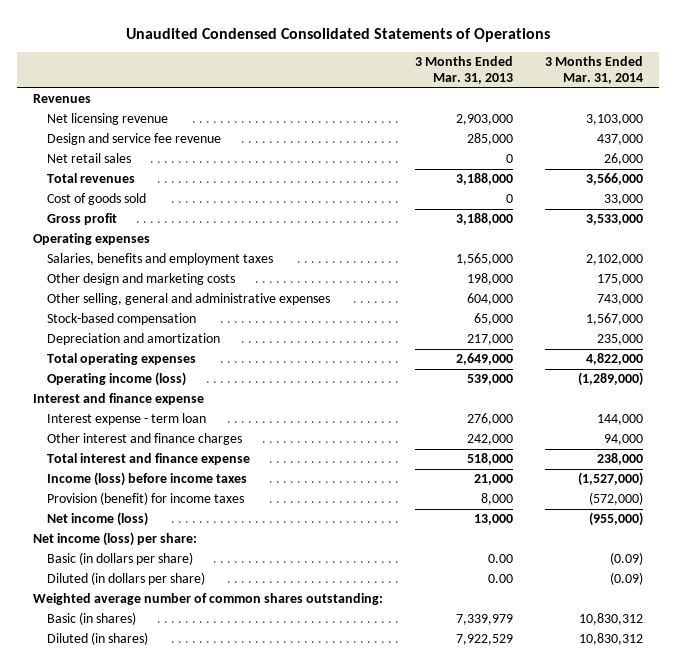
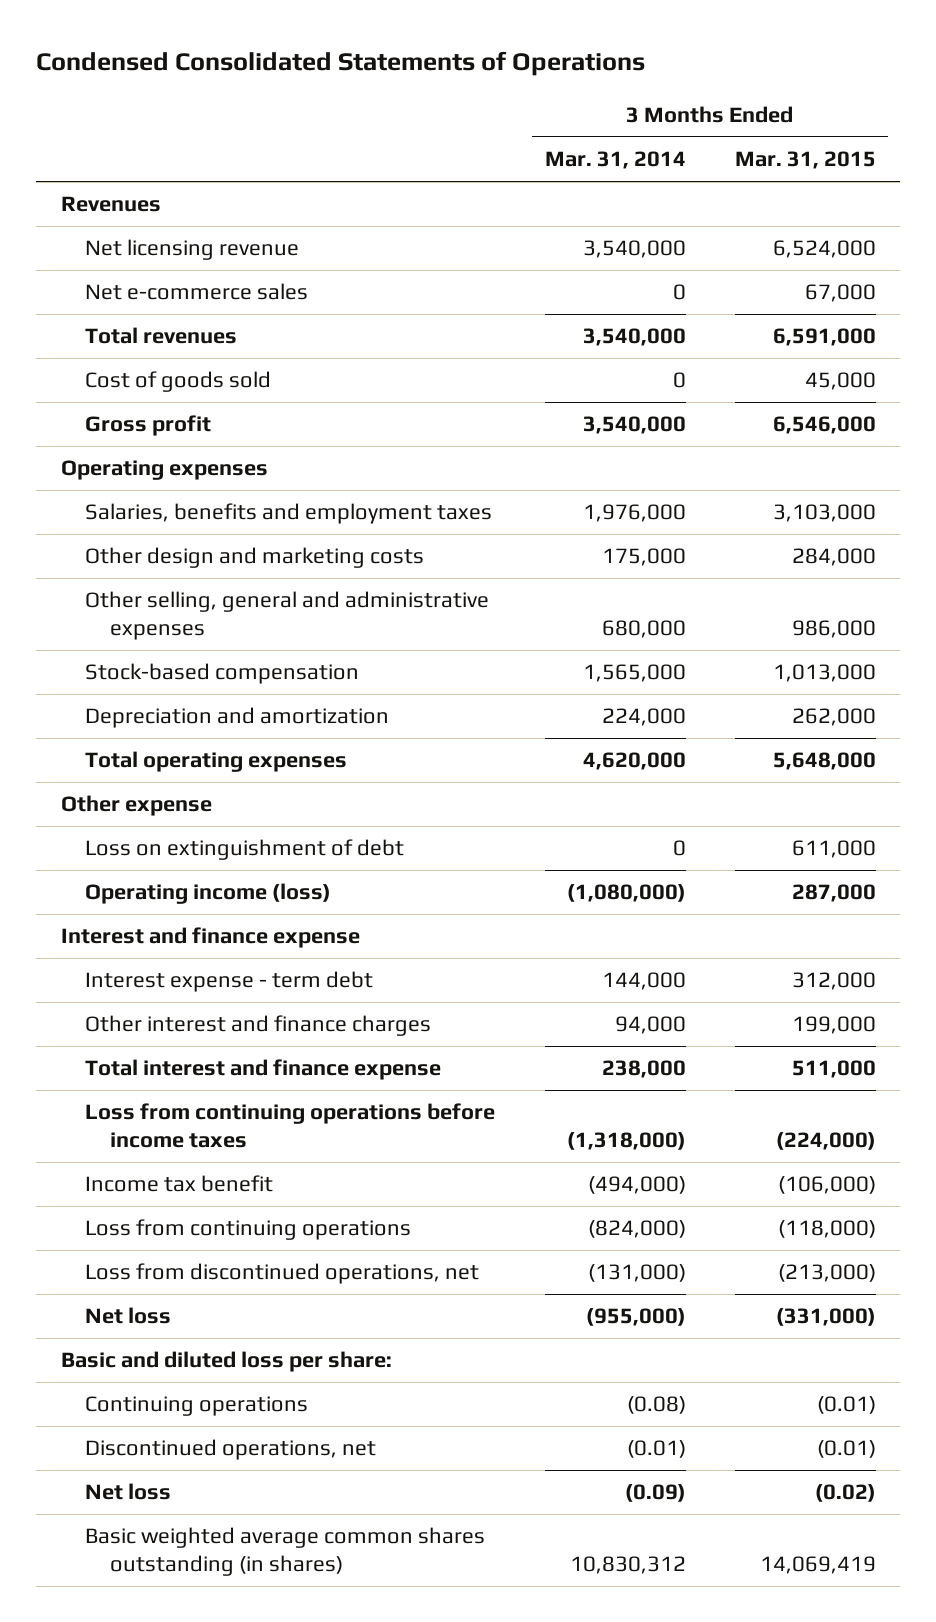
- Unaudited Condensed Consolidated Statements of Operations
+ Condensed Consolidated Statements of Operations
- | 3 Months Ended Mar. 31, 2013 | 3 Months Ended Mar. 31, 2014
+ | 3 Months Ended Mar. 31, 2014 | 3 Months Ended Mar. 31, 2015
- Net licensing revenue | 2,903,000 | 3,103,000
- Design and service fee revenue | 285,000 | 437,000
- Net retail sales | 0 | 26,000
- Total revenues | 3,188,000 | 3,566,000
- Cost of goods sold | 0 | 33,000
- Gross profit | 3,188,000 | 3,533,000
+ Net licensing revenue | 3,540,000 | 6,524,000
+ Net e-commerce sales | 0 | 67,000
+ Total revenues | 3,540,000 | 6,591,000
+ Cost of goods sold | 0 | 45,000
+ Gross profit | 3,540,000 | 6,546,000
- Salaries, benefits and employment taxes | 1,565,000 | 2,102,000
+ Salaries, benefits and employment taxes | 1,976,000 | 3,103,000
- Other selling, general and administrative expenses | 604,000 | 743,000
- Stock-based compensation | 65,000 | 1,567,000
- Depreciation and amortization | 217,000 | 235,000
- Total operating expenses | 2,649,000 | 4,822,000
- Operating income (loss) | 539,000 | (1,289,000)
+ Other selling, general and administrative expenses | 680,000 | 986,000
+ Stock-based compensation | 1,565,000 | 1,013,000
+ Depreciation and amortization | 224,000 | 262,000
+ Total operating expenses | 4,620,000 | 5,648,000
+ Other expense
+ Loss on extinguishment of debt | 0 | 611,000
+ Operating income (loss) | (1,080,000) | 287,000
- Interest expense - term loan | 276,000 | 144,000
+ Interest expense - term debt | 144,000 | 312,000
- Income (loss) before income taxes | 21,000 | (1,527,000)
- Provision (benefit) for income taxes | 8,000 | (572,000)
- Net income (loss) | 13,000 | (955,000)
- Net income (loss) per share:
- Basic (in dollars per share) | 0.00 | (0.09)
- Diluted (in dollars per share) | 0.00 | (0.09)
- Weighted average number of common shares outstanding:
- Basic (in shares) | 7,339,979 | 10,830,312
- Diluted (in shares) | 7,922,529 | 10,830,312
+ Loss from continuing operations before income taxes | (1,318,000) | (224,000)
+ Income tax benefit | (494,000) | (106,000)
+ Loss from continuing operations | (824,000) | (118,000)
+ Loss from discontinued operations, net | (131,000) | (213,000)
+ Net loss | (955,000) | (331,000)
+ Basic and diluted loss per share:
+ Continuing operations | (0.08) | (0.01)
+ Discontinued operations, net | (0.01) | (0.01)
+ Net loss | (0.09) | (0.02)
+ Basic weighted average common shares outstanding (in shares) | 10,830,312 | 14,069,419

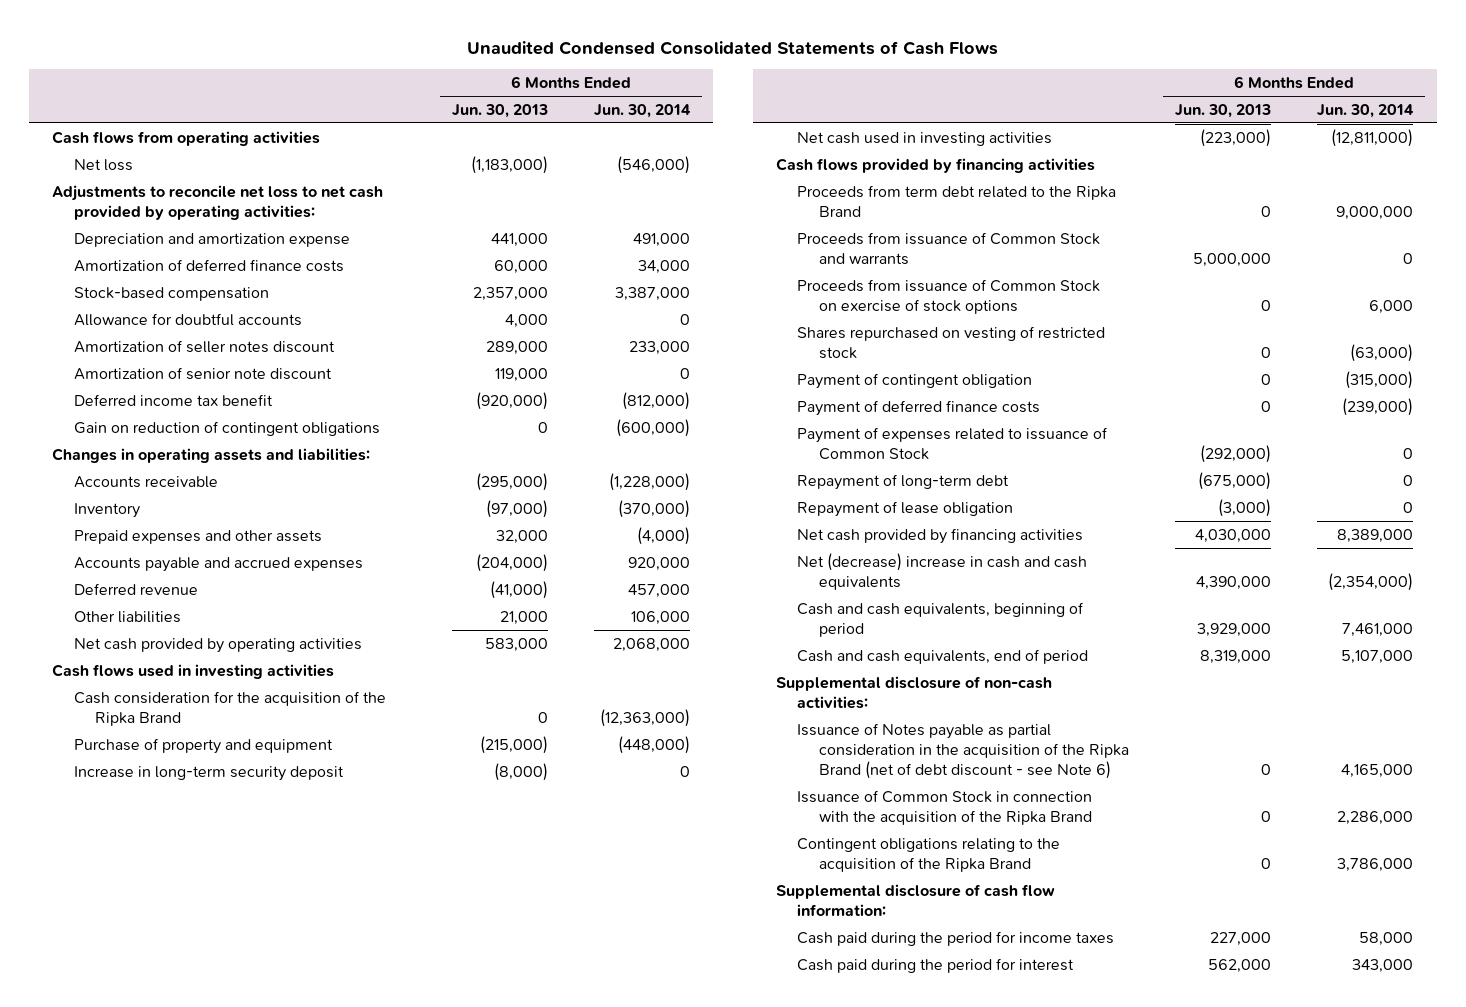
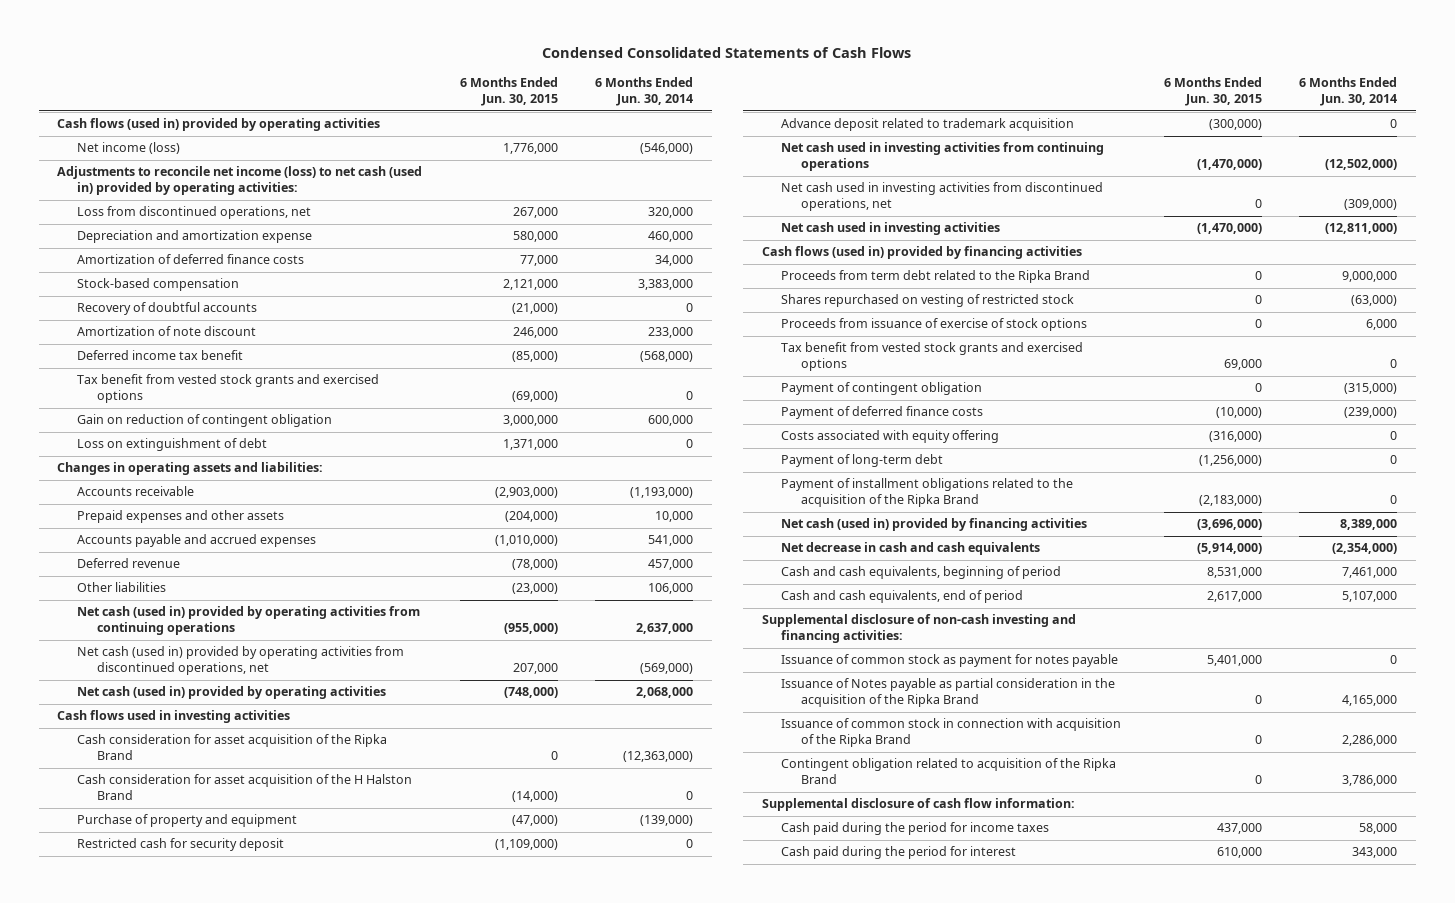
- Unaudited Condensed Consolidated Statements of Cash Flows
+ Condensed Consolidated Statements of Cash Flows
- | 6 Months Ended Jun. 30, 2013 | 6 Months Ended Jun. 30, 2014
+ | 6 Months Ended Jun. 30, 2015 | 6 Months Ended Jun. 30, 2014
- Cash flows from operating activities
- Net loss | (1,183,000) | (546,000)
- Adjustments to reconcile net loss to net cash provided by operating activities:
- Depreciation and amortization expense | 441,000 | 491,000
+ Cash flows (used in) provided by operating activities
+ Net income (loss) | 1,776,000 | (546,000)
+ Adjustments to reconcile net income (loss) to net cash (used in) provided by operating activities:
+ Loss from discontinued operations, net | 267,000 | 320,000
+ Depreciation and amortization expense | 580,000 | 460,000
- Stock-based compensation | 2,357,000 | 3,387,000
- Allowance for doubtful accounts | 4,000 | 0
- Amortization of seller notes discount | 289,000 | 233,000
- Amortization of senior note discount | 119,000 | 0
- Deferred income tax benefit | (920,000) | (812,000)
- Gain on reduction of contingent obligations | 0 | (600,000)
+ Stock-based compensation | 2,121,000 | 3,383,000
+ Recovery of doubtful accounts | (21,000) | 0
+ Amortization of note discount | 246,000 | 233,000
+ Deferred income tax benefit | (85,000) | (568,000)
+ Tax benefit from vested stock grants and exercised options | (69,000) | 0
+ Gain on reduction of contingent obligation | 3,000,000 | 600,000
+ Loss on extinguishment of debt | 1,371,000 | 0
- Accounts receivable | (295,000) | (1,228,000)
- Inventory | (97,000) | (370,000)
- Prepaid expenses and other assets | 32,000 | (4,000)
- Accounts payable and accrued expenses | (204,000) | 920,000
+ Accounts receivable | (2,903,000) | (1,193,000)
+ Prepaid expenses and other assets | (204,000) | 10,000
+ Accounts payable and accrued expenses | (1,010,000) | 541,000
- Net cash provided by operating activities | 583,000 | 2,068,000
+ Net cash (used in) provided by operating activities from continuing operations | (955,000) | 2,637,000
+ Net cash (used in) provided by operating activities from discontinued operations, net | 207,000 | (569,000)
+ Net cash (used in) provided by operating activities | (748,000) | 2,068,000
- Cash consideration for the acquisition of the Ripka Brand | 0 | (12,363,000)
- Purchase of property and equipment | (215,000) | (448,000)
- Increase in long-term security deposit | (8,000) | 0
+ Cash consideration for asset acquisition of the Ripka Brand | 0 | (12,363,000)
+ Cash consideration for asset acquisition of the H Halston Brand | (14,000) | 0
+ Purchase of property and equipment | (47,000) | (139,000)
+ Restricted cash for security deposit | (1,109,000) | 0
+ Advance deposit related to trademark acquisition | (300,000) | 0
+ Net cash used in investing activities from continuing operations | (1,470,000) | (12,502,000)
+ Net cash used in investing activities from discontinued operations, net | 0 | (309,000)
- Cash flows provided by financing activities
+ Cash flows (used in) provided by financing activities
- Proceeds from issuance of Common Stock and warrants | 5,000,000 | 0
- Proceeds from issuance of Common Stock on exercise of stock options | 0 | 6,000
+ Proceeds from issuance of exercise of stock options | 0 | 6,000
+ Tax benefit from vested stock grants and exercised options | 69,000 | 0
- Payment of expenses related to issuance of Common Stock | (292,000) | 0
- Repayment of long-term debt | (675,000) | 0
- Repayment of lease obligation | (3,000) | 0
- Net cash provided by financing activities | 4,030,000 | 8,389,000
- Net (decrease) increase in cash and cash equivalents | 4,390,000 | (2,354,000)
+ Costs associated with equity offering | (316,000) | 0
+ Payment of long-term debt | (1,256,000) | 0
+ Payment of installment obligations related to the acquisition of the Ripka Brand | (2,183,000) | 0
+ Net cash (used in) provided by financing activities | (3,696,000) | 8,389,000
+ Net decrease in cash and cash equivalents | (5,914,000) | (2,354,000)
- Supplemental disclosure of non-cash activities:
- Issuance of Notes payable as partial consideration in the acquisition of the Ripka Brand (net of debt discount - see Note 6) | 0 | 4,165,000
- Issuance of Common Stock in connection with the acquisition of the Ripka Brand | 0 | 2,286,000
- Contingent obligations relating to the acquisition of the Ripka Brand | 0 | 3,786,000
+ Supplemental disclosure of non-cash investing and financing activities:
+ Issuance of common stock as payment for notes payable | 5,401,000 | 0
+ Issuance of Notes payable as partial consideration in the acquisition of the Ripka Brand | 0 | 4,165,000
+ Issuance of common stock in connection with acquisition of the Ripka Brand | 0 | 2,286,000
+ Contingent obligation related to acquisition of the Ripka Brand | 0 | 3,786,000

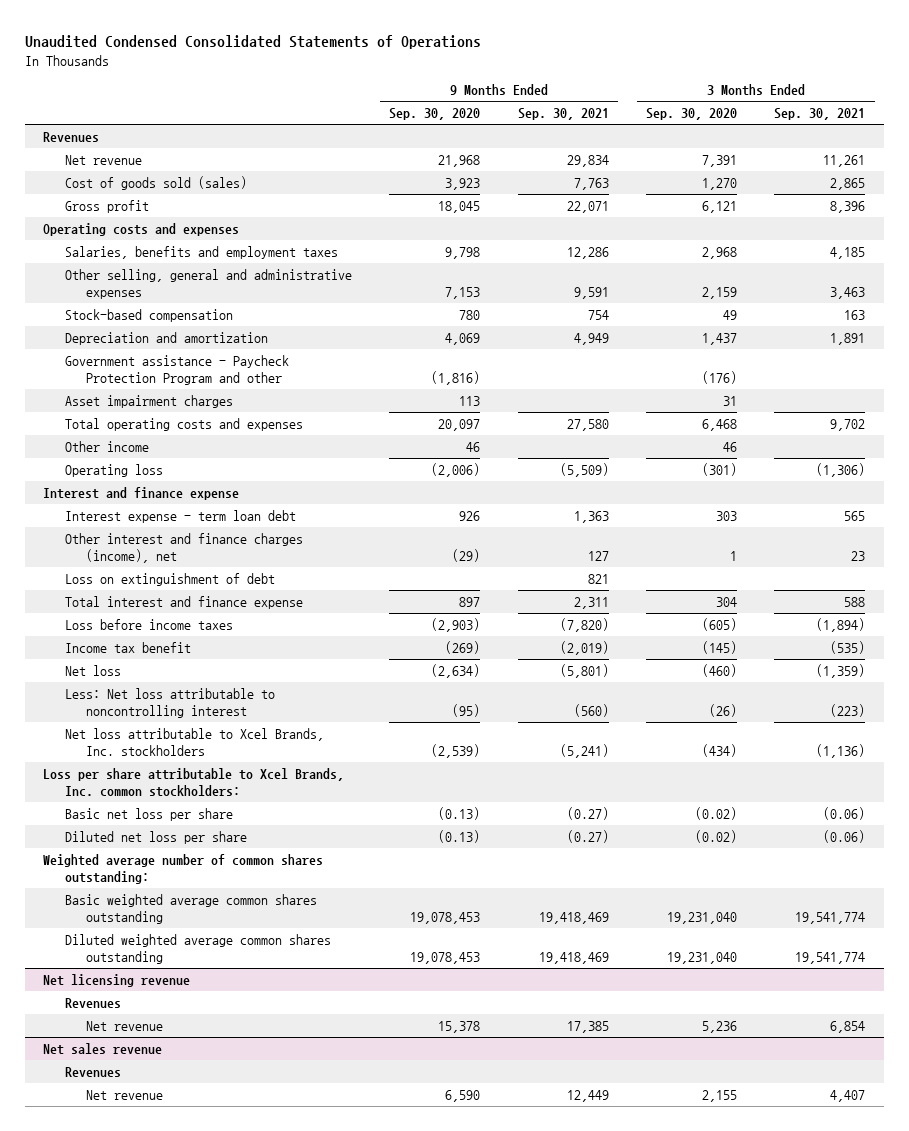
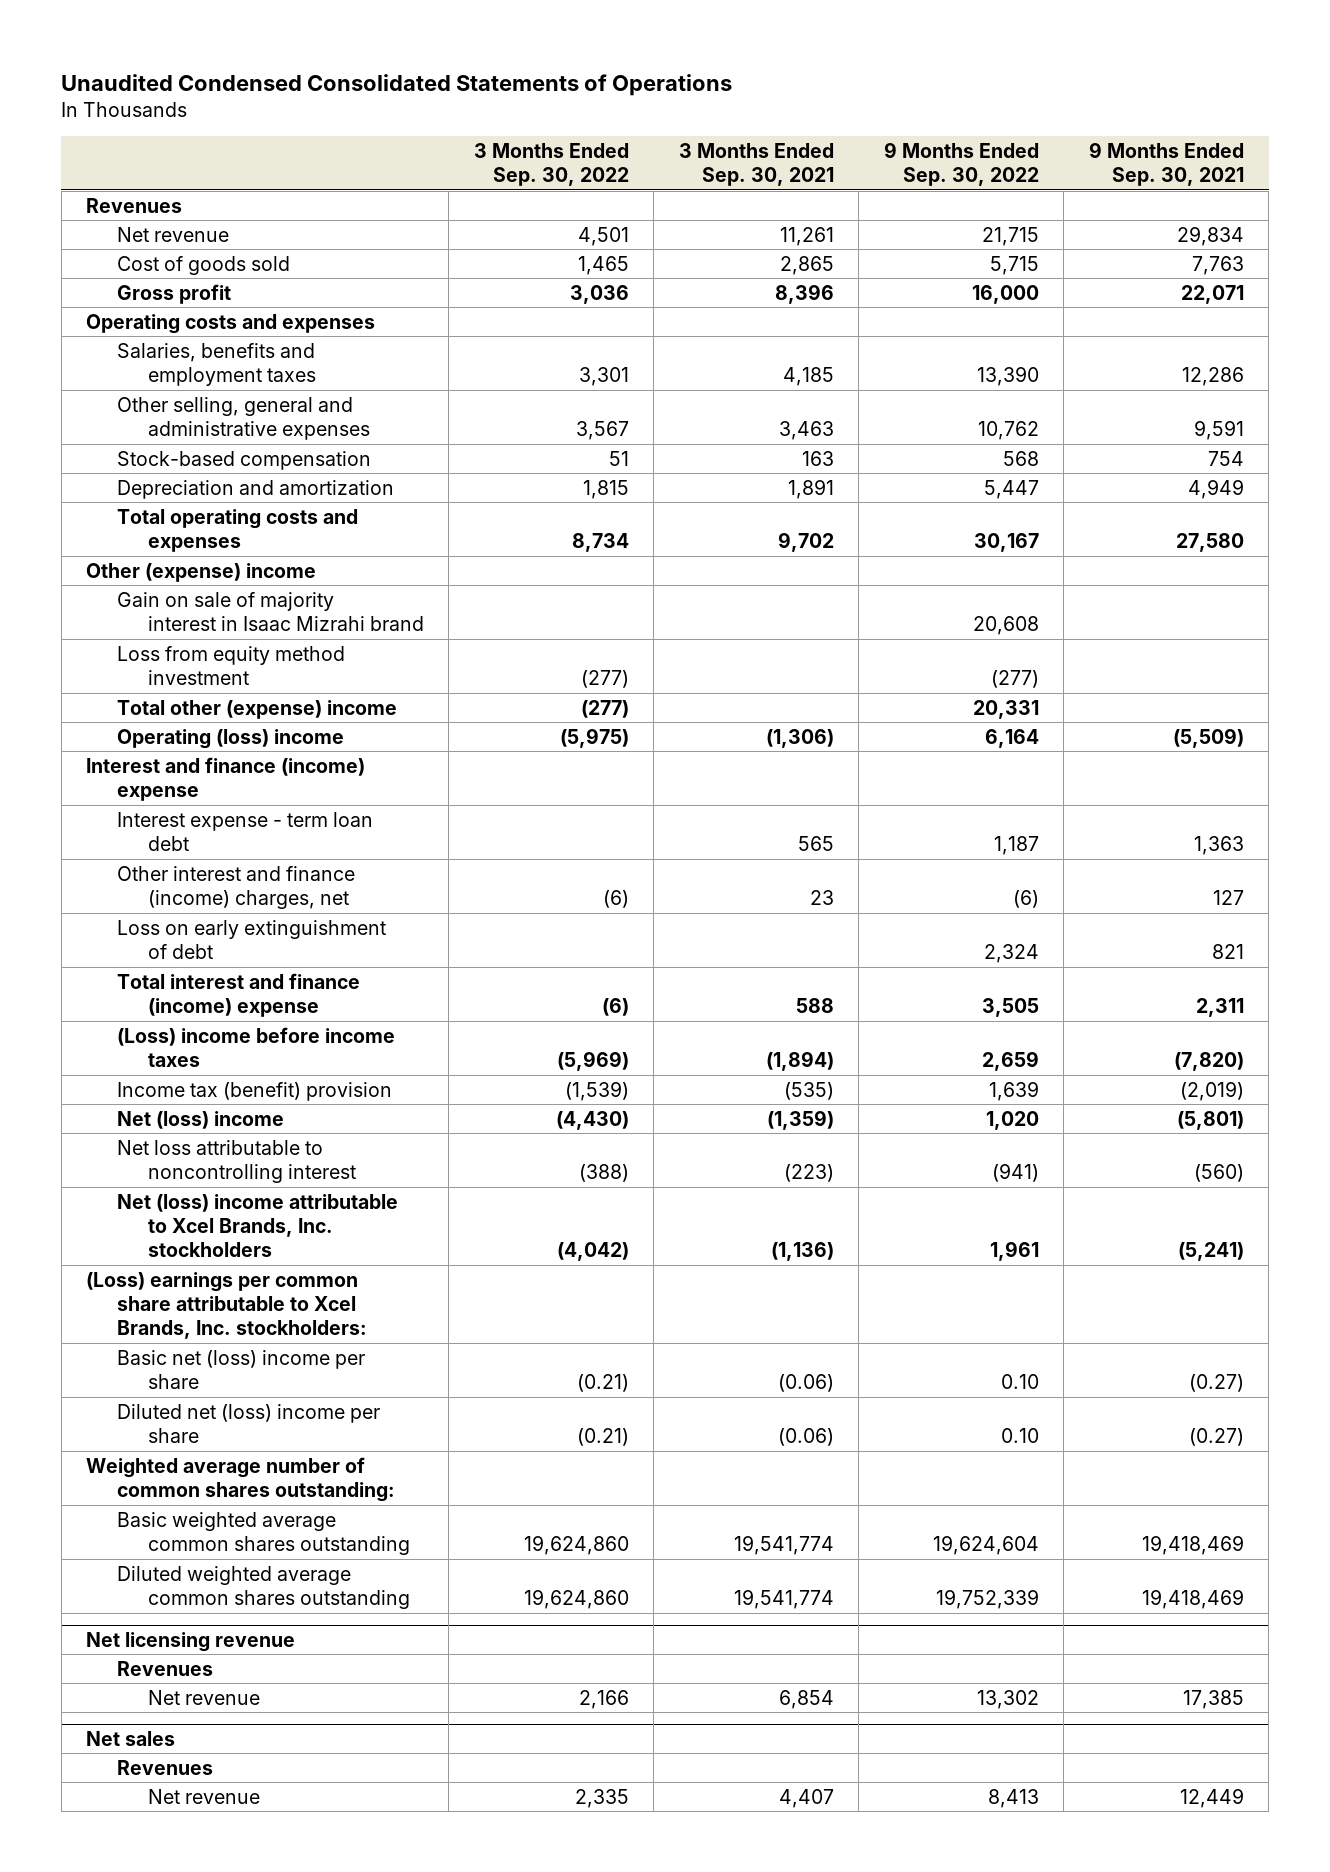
- | 9 Months Ended Sep. 30, 2020 | 9 Months Ended Sep. 30, 2021 | 3 Months Ended Sep. 30, 2020 | 3 Months Ended Sep. 30, 2021
+ | 3 Months Ended Sep. 30, 2022 | 3 Months Ended Sep. 30, 2021 | 9 Months Ended Sep. 30, 2022 | 9 Months Ended Sep. 30, 2021
- Cost of goods sold (sales) | 3,923 | 7,763 | 1,270 | 2,865
+ Cost of goods sold | 1,465 | 2,865 | 5,715 | 7,763
- Government assistance - Paycheck Protection Program and other | (1,816) | | (176) |
- Asset impairment charges | 113 | | 31 |
- Other income | 46 | | 46 |
- Operating loss | (2,006) | (5,509) | (301) | (1,306)
- Interest and finance expense
+ Other (expense) income
+ Gain on sale of majority interest in Isaac Mizrahi brand | | | 20,608 |
+ Loss from equity method investment | (277) | | (277) |
+ Total other (expense) income | (277) | | 20,331 |
+ Operating (loss) income | (5,975) | (1,306) | 6,164 | (5,509)
+ Interest and finance (income) expense
- Other interest and finance charges (income), net | (29) | 127 | 1 | 23
- Loss on extinguishment of debt | | 821 | |
- Total interest and finance expense | 897 | 2,311 | 304 | 588
- Loss before income taxes | (2,903) | (7,820) | (605) | (1,894)
- Income tax benefit | (269) | (2,019) | (145) | (535)
- Net loss | (2,634) | (5,801) | (460) | (1,359)
- Less: Net loss attributable to noncontrolling interest | (95) | (560) | (26) | (223)
- Net loss attributable to Xcel Brands, Inc. stockholders | (2,539) | (5,241) | (434) | (1,136)
- Loss per share attributable to Xcel Brands, Inc. common stockholders:
- Basic net loss per share | (0.13) | (0.27) | (0.02) | (0.06)
- Diluted net loss per share | (0.13) | (0.27) | (0.02) | (0.06)
+ Other interest and finance (income) charges, net | (6) | 23 | (6) | 127
+ Loss on early extinguishment of debt | | | 2,324 | 821
+ Total interest and finance (income) expense | (6) | 588 | 3,505 | 2,311
+ (Loss) income before income taxes | (5,969) | (1,894) | 2,659 | (7,820)
+ Income tax (benefit) provision | (1,539) | (535) | 1,639 | (2,019)
+ Net (loss) income | (4,430) | (1,359) | 1,020 | (5,801)
+ Net loss attributable to noncontrolling interest | (388) | (223) | (941) | (560)
+ Net (loss) income attributable to Xcel Brands, Inc. stockholders | (4,042) | (1,136) | 1,961 | (5,241)
+ (Loss) earnings per common share attributable to Xcel Brands, Inc. stockholders:
+ Basic net (loss) income per share | (0.21) | (0.06) | 0.10 | (0.27)
+ Diluted net (loss) income per share | (0.21) | (0.06) | 0.10 | (0.27)
- Net sales revenue
+ Net sales

